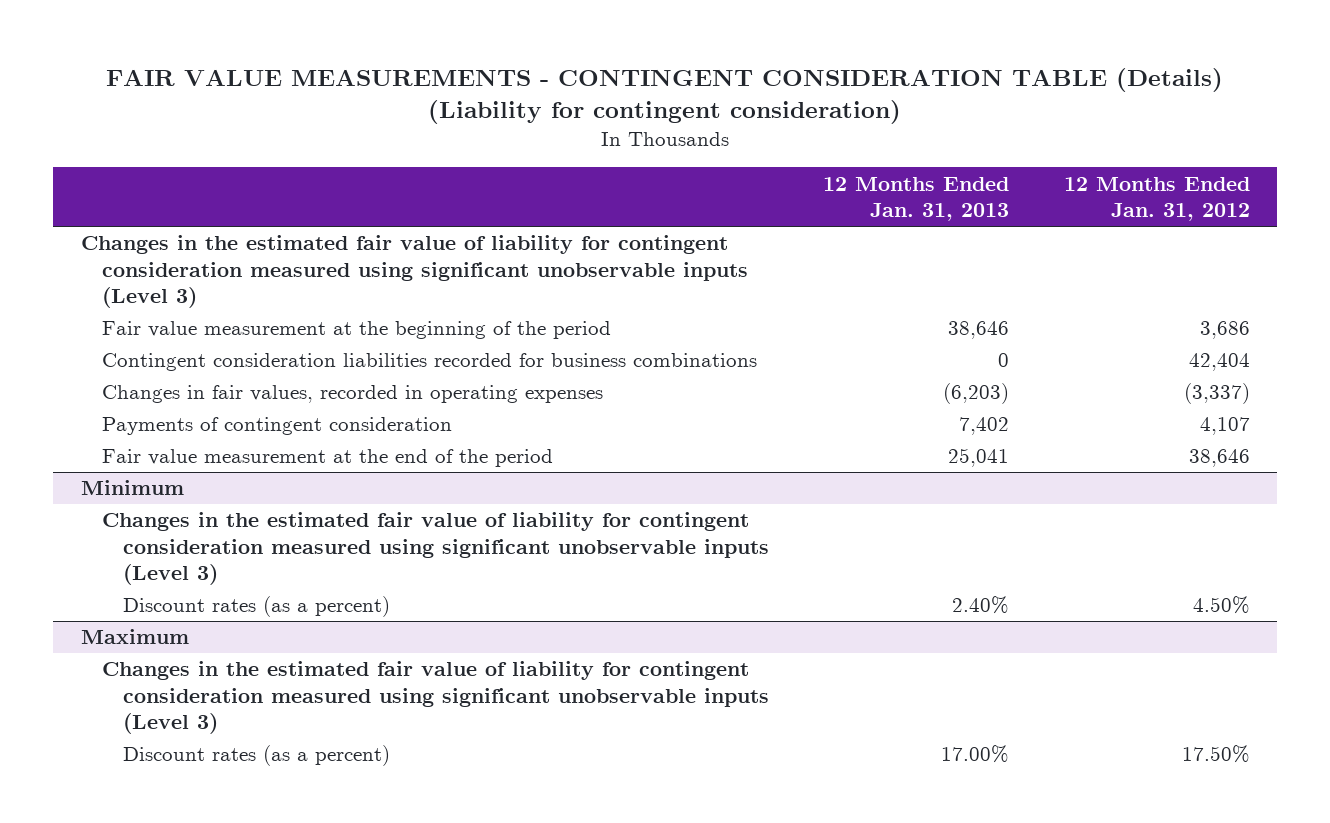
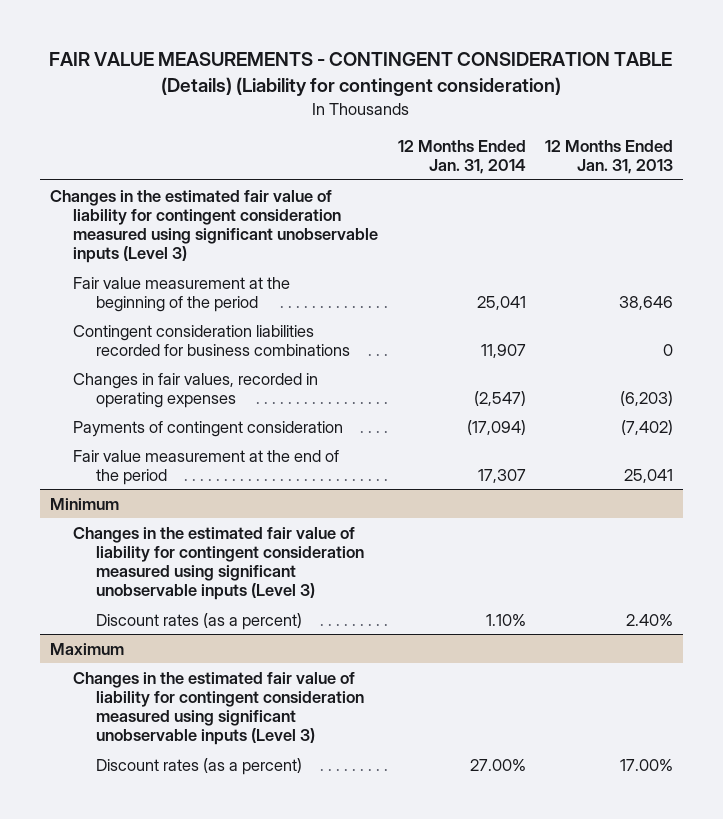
- | 12 Months Ended Jan. 31, 2013 | 12 Months Ended Jan. 31, 2012
+ | 12 Months Ended Jan. 31, 2014 | 12 Months Ended Jan. 31, 2013
- Payments of contingent consideration | 7,402 | 4,107
+ Payments of contingent consideration | (17,094) | (7,402)

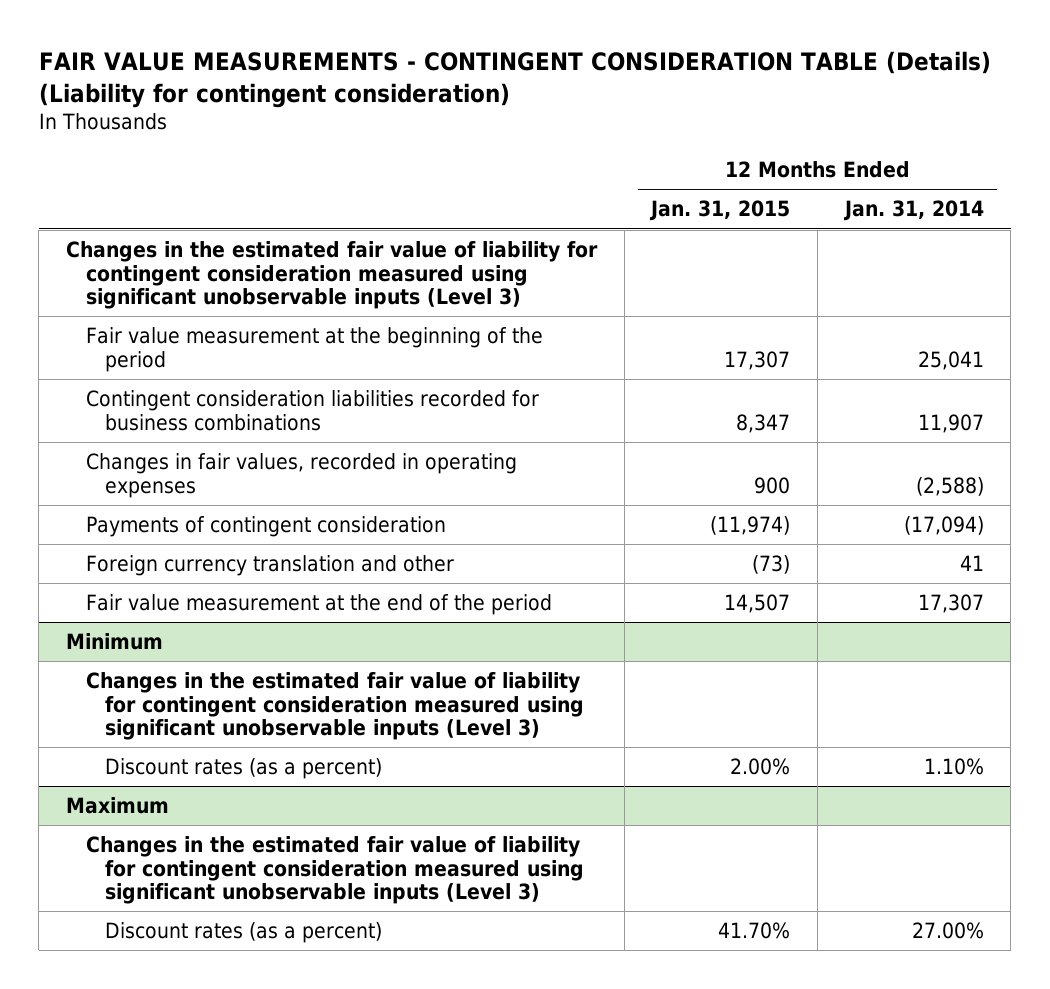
- | 12 Months Ended Jan. 31, 2014 | 12 Months Ended Jan. 31, 2013
+ | 12 Months Ended Jan. 31, 2015 | 12 Months Ended Jan. 31, 2014
- Changes in fair values, recorded in operating expenses | (2,547) | (6,203)
+ Changes in fair values, recorded in operating expenses | 900 | (2,588)
+ Foreign currency translation and other | (73) | 41

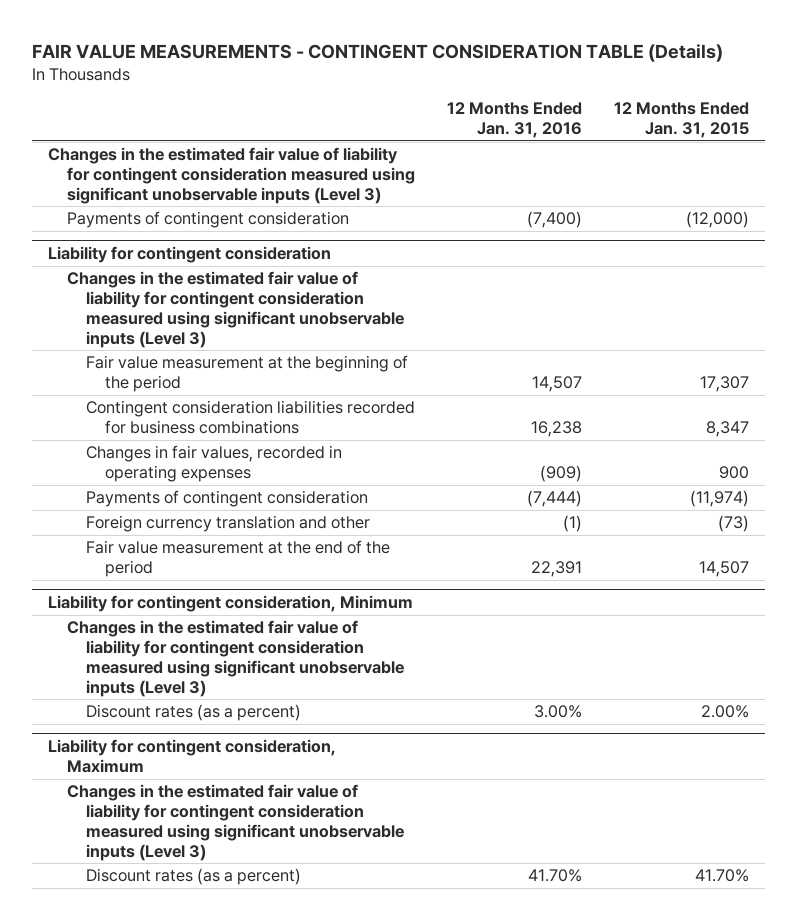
- FAIR VALUE MEASUREMENTS - CONTINGENT CONSIDERATION TABLE (Details) (Liability for contingent consideration)
+ FAIR VALUE MEASUREMENTS - CONTINGENT CONSIDERATION TABLE (Details)
- | 12 Months Ended Jan. 31, 2015 | 12 Months Ended Jan. 31, 2014
+ | 12 Months Ended Jan. 31, 2016 | 12 Months Ended Jan. 31, 2015
+ Payments of contingent consideration | (7,400) | (12,000)
+ Liability for contingent consideration
+ Changes in the estimated fair value of liability for contingent consideration measured using significant unobservable inputs (Level 3)
- Minimum
+ Liability for contingent consideration, Minimum
- Maximum
+ Liability for contingent consideration, Maximum

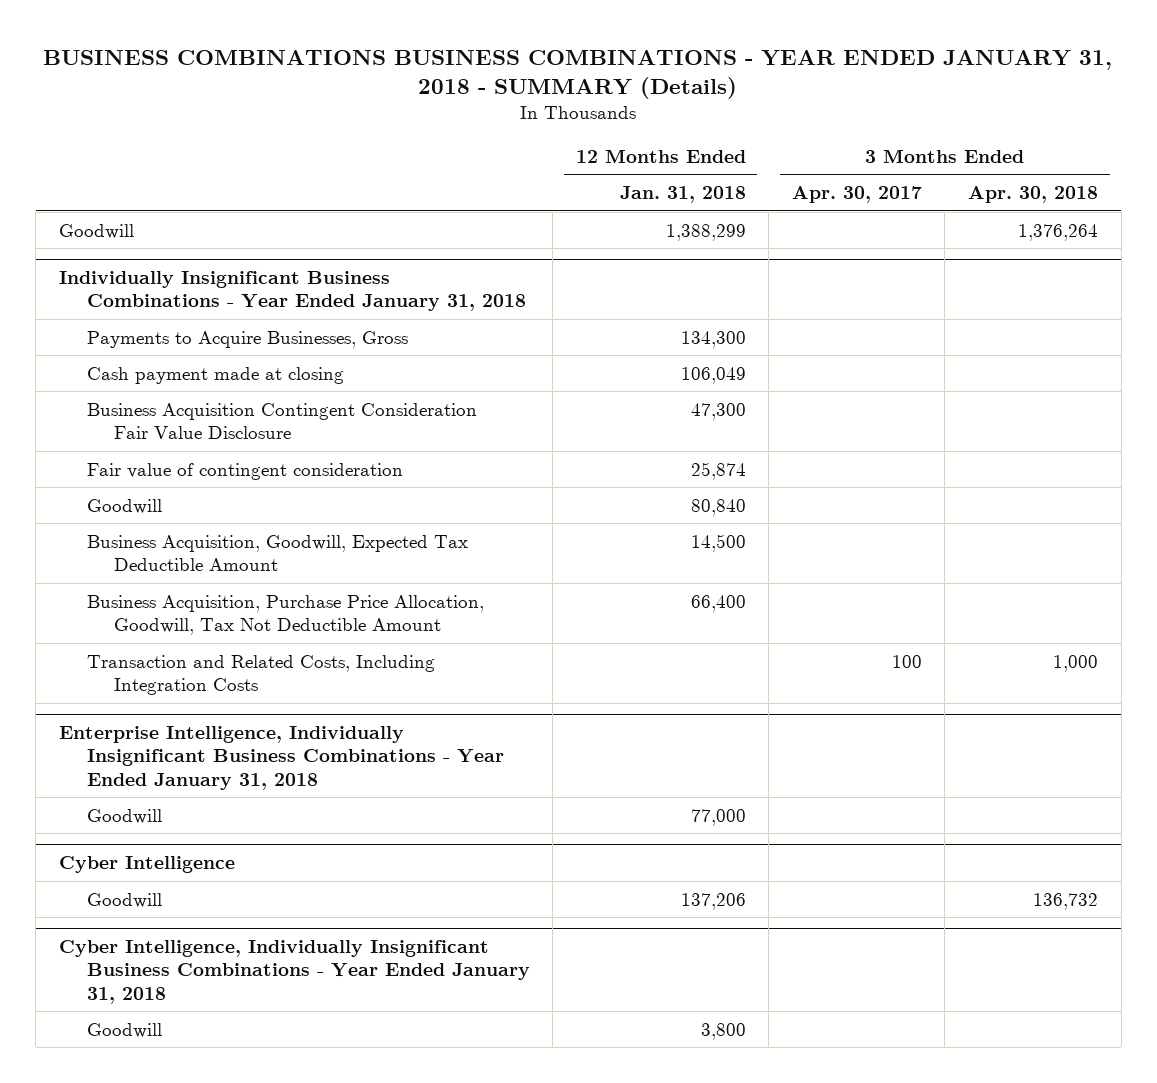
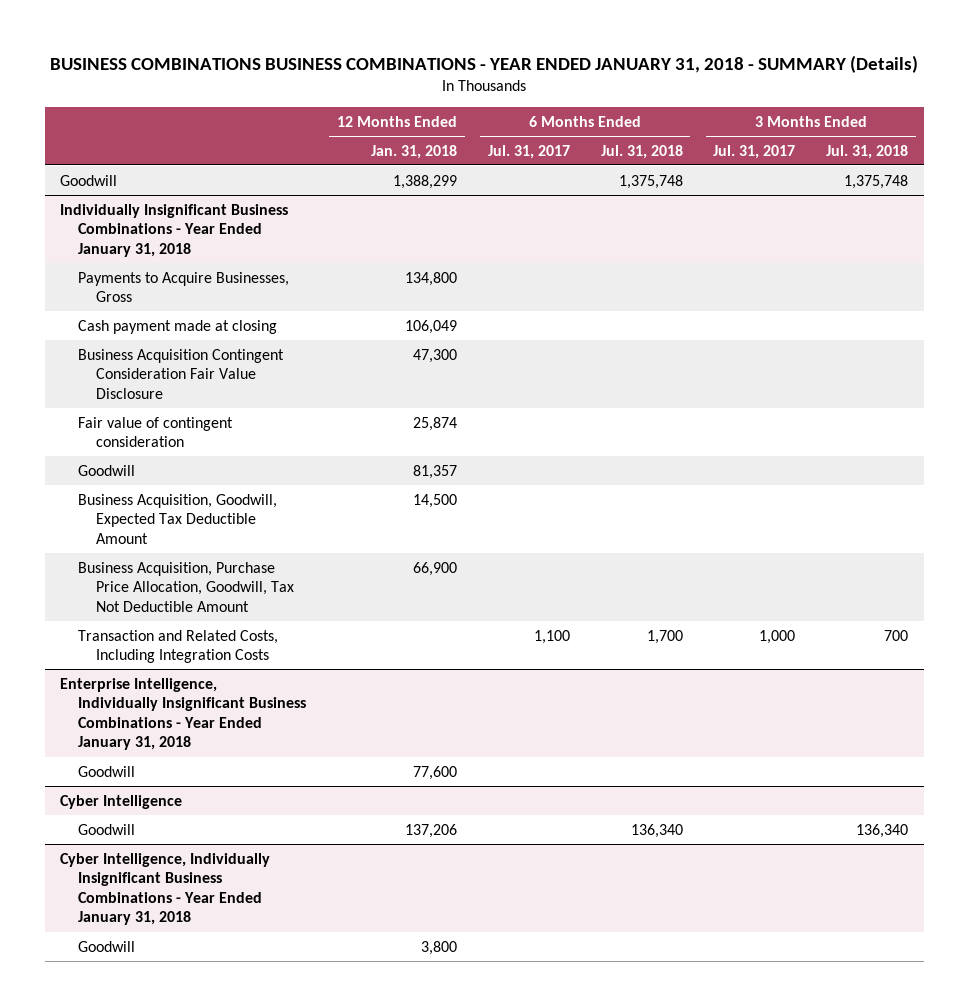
- | 12 Months Ended Jan. 31, 2018 | 3 Months Ended Apr. 30, 2017 | 3 Months Ended Apr. 30, 2018
+ | 12 Months Ended Jan. 31, 2018 | 6 Months Ended Jul. 31, 2017 | 6 Months Ended Jul. 31, 2018 | 3 Months Ended Jul. 31, 2017 | 3 Months Ended Jul. 31, 2018
@ Individually Insignificant Business Combinations - Year Ended January 31, 2018
- Payments to Acquire Businesses, Gross | 134,300 | |
+ Payments to Acquire Businesses, Gross | 134,800 | | | |
- Goodwill | 80,840 | |
+ Goodwill | 81,357 | | | |
- Business Acquisition, Purchase Price Allocation, Goodwill, Tax Not Deductible Amount | 66,400 | |
+ Business Acquisition, Purchase Price Allocation, Goodwill, Tax Not Deductible Amount | 66,900 | | | |
@ Enterprise Intelligence, Individually Insignificant Business Combinations - Year Ended January 31, 2018
- Goodwill | 77,000 | |
+ Goodwill | 77,600 | | | |

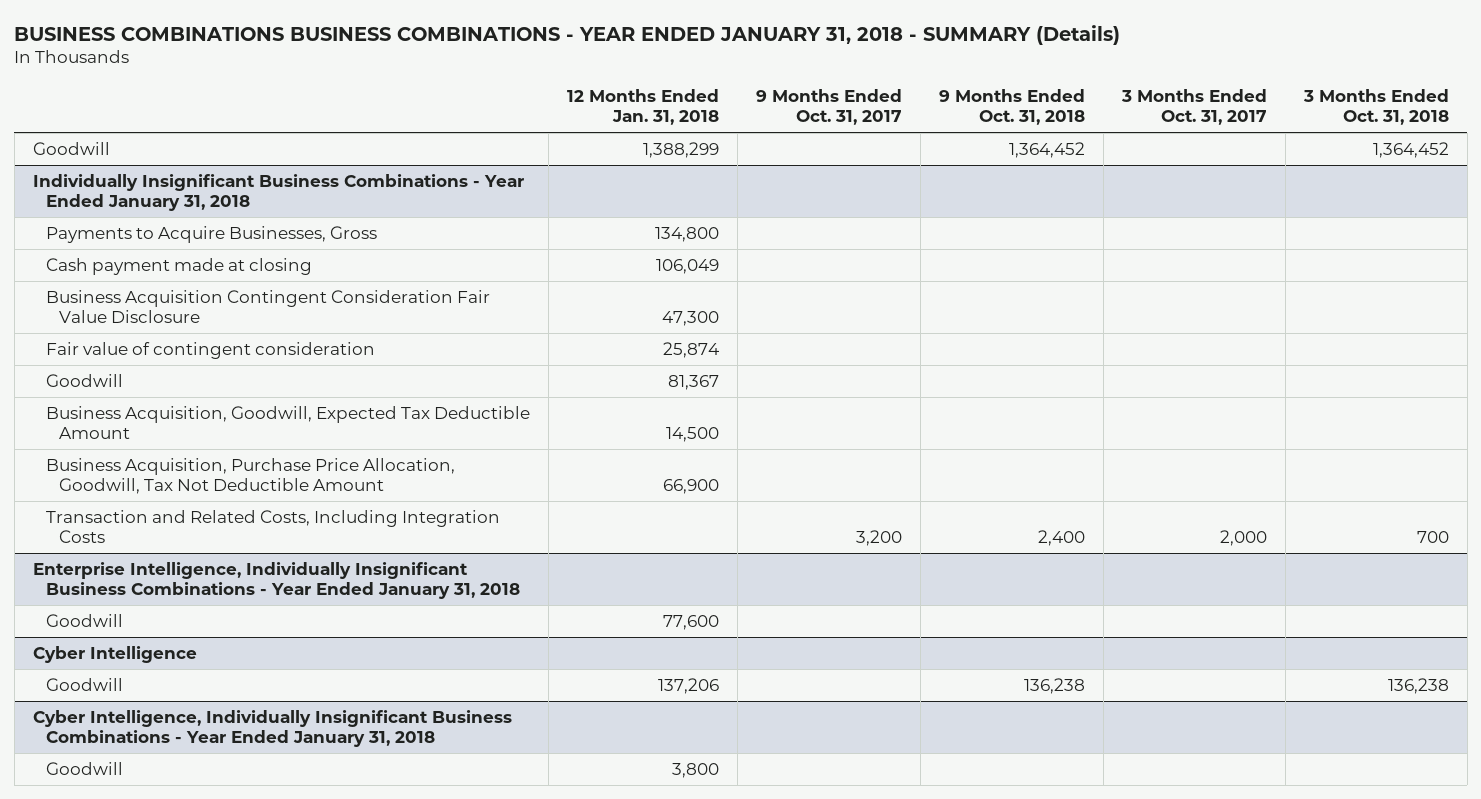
- | 12 Months Ended Jan. 31, 2018 | 6 Months Ended Jul. 31, 2017 | 6 Months Ended Jul. 31, 2018 | 3 Months Ended Jul. 31, 2017 | 3 Months Ended Jul. 31, 2018
+ | 12 Months Ended Jan. 31, 2018 | 9 Months Ended Oct. 31, 2017 | 9 Months Ended Oct. 31, 2018 | 3 Months Ended Oct. 31, 2017 | 3 Months Ended Oct. 31, 2018
@ Individually Insignificant Business Combinations - Year Ended January 31, 2018
- Goodwill | 81,357 | | | |
+ Goodwill | 81,367 | | | |

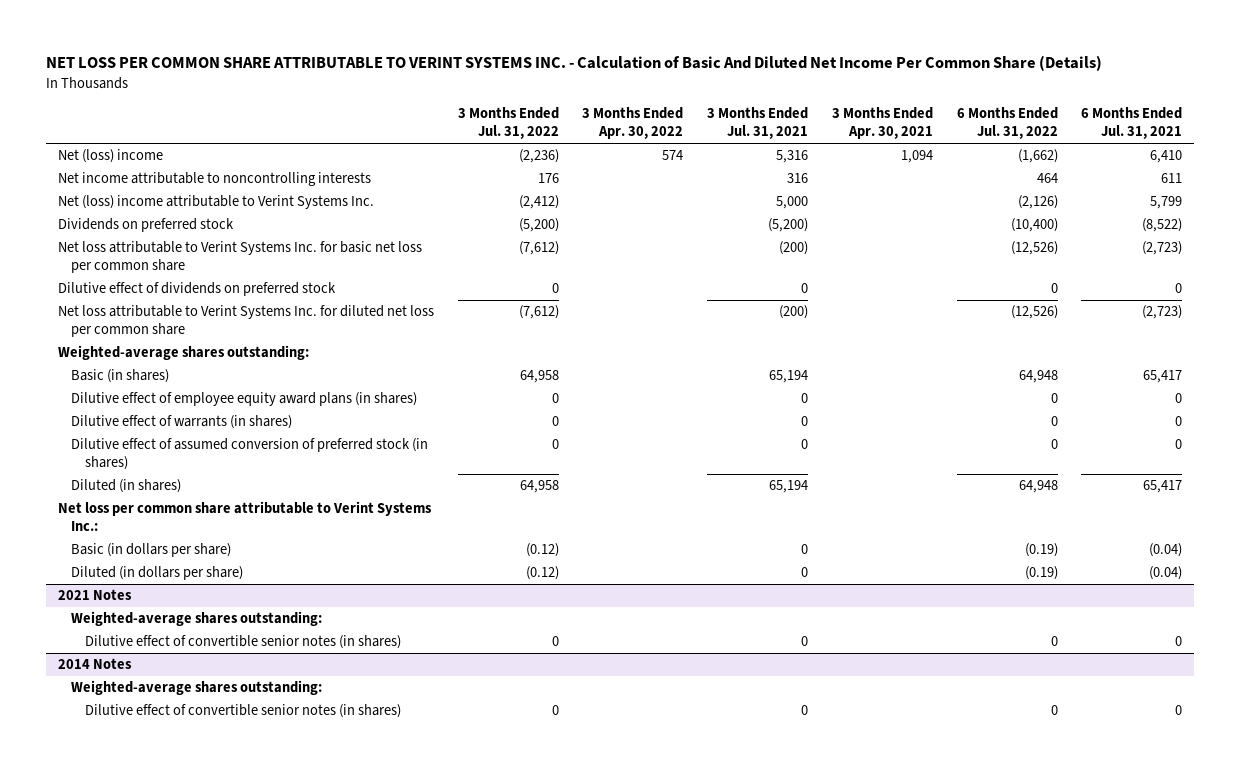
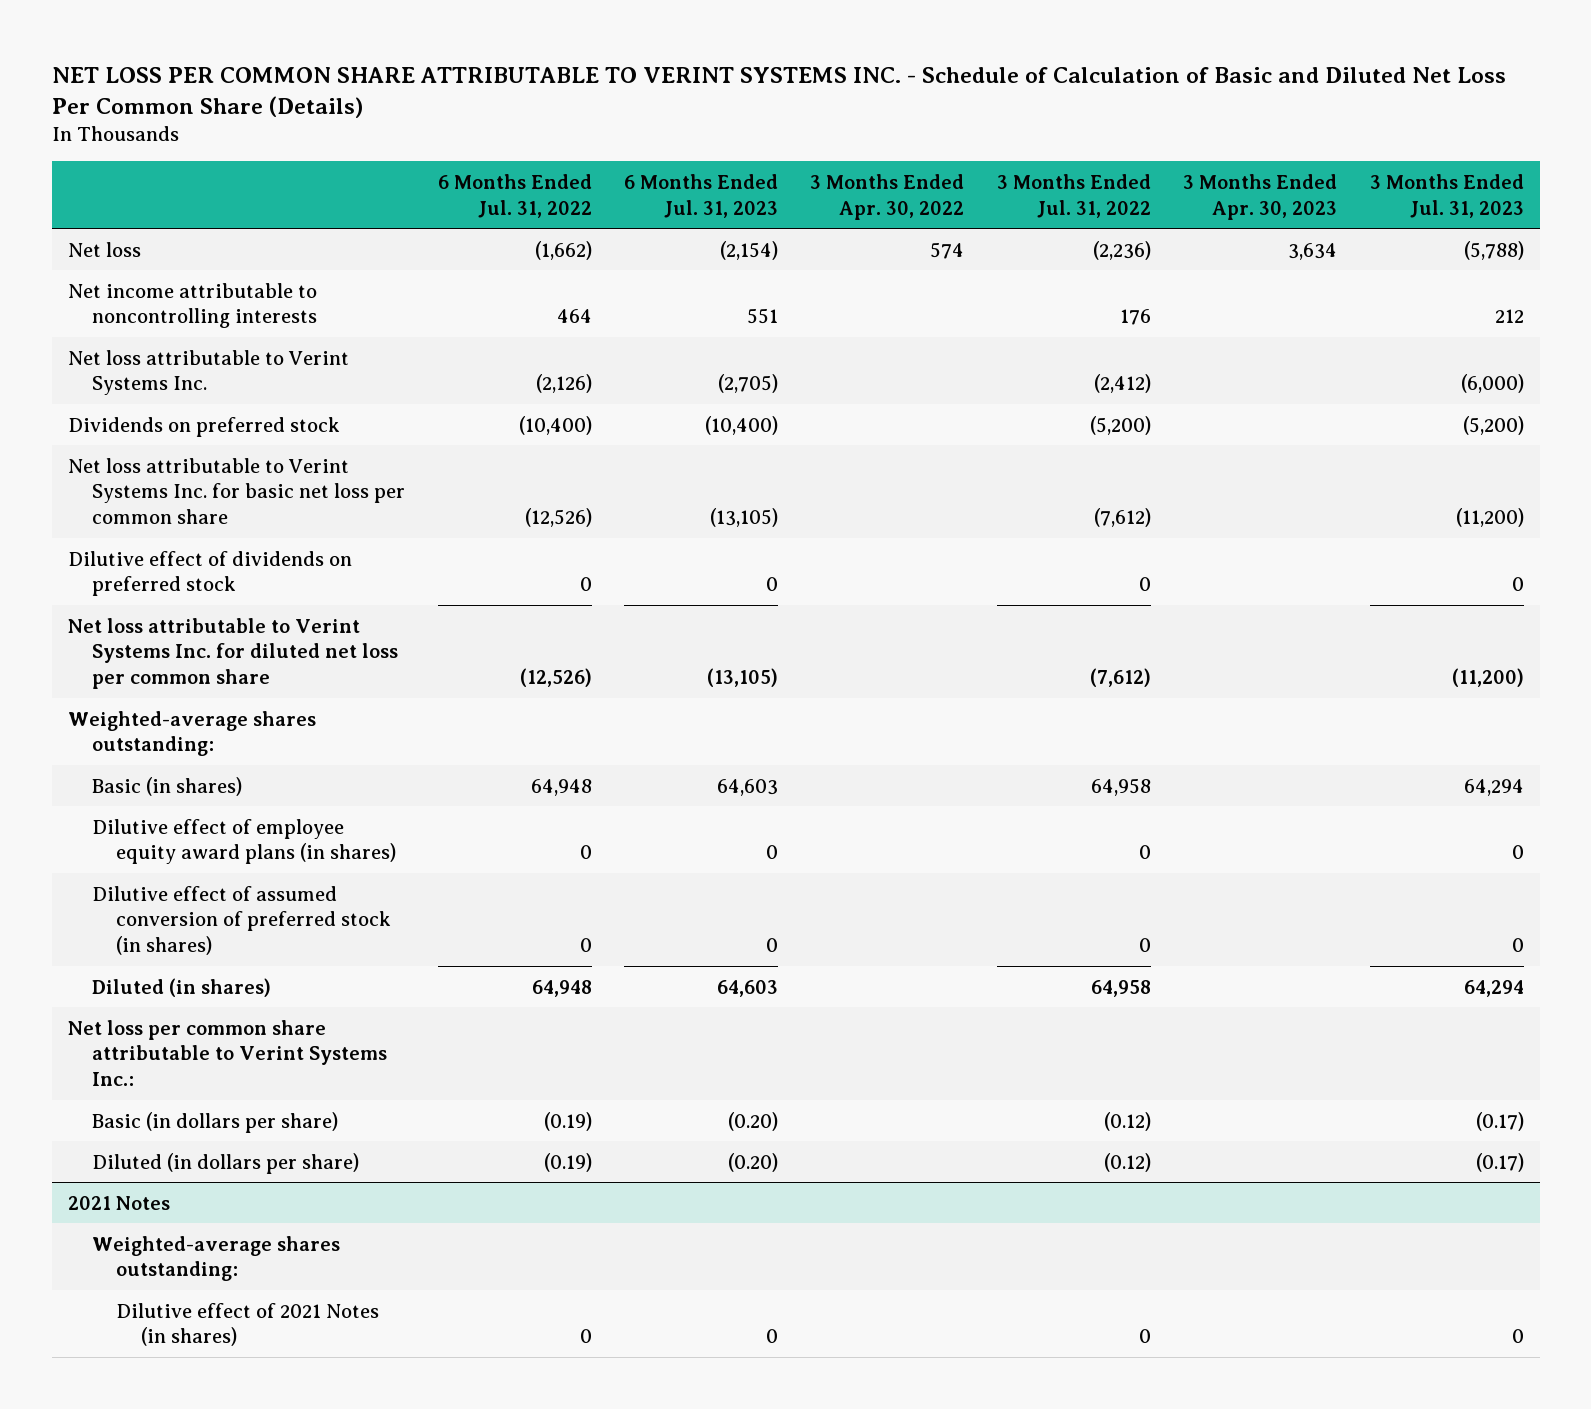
- NET LOSS PER COMMON SHARE ATTRIBUTABLE TO VERINT SYSTEMS INC. - Calculation of Basic And Diluted Net Income Per Common Share (Details)
+ NET LOSS PER COMMON SHARE ATTRIBUTABLE TO VERINT SYSTEMS INC. - Schedule of Calculation of Basic and Diluted Net Loss Per Common Share (Details)
- | 3 Months Ended Jul. 31, 2022 | 3 Months Ended Apr. 30, 2022 | 3 Months Ended Jul. 31, 2021 | 3 Months Ended Apr. 30, 2021 | 6 Months Ended Jul. 31, 2022 | 6 Months Ended Jul. 31, 2021
+ | 6 Months Ended Jul. 31, 2022 | 6 Months Ended Jul. 31, 2023 | 3 Months Ended Apr. 30, 2022 | 3 Months Ended Jul. 31, 2022 | 3 Months Ended Apr. 30, 2023 | 3 Months Ended Jul. 31, 2023
- Net (loss) income | (2,236) | 574 | 5,316 | 1,094 | (1,662) | 6,410
+ Net loss | (1,662) | (2,154) | 574 | (2,236) | 3,634 | (5,788)
- Net (loss) income attributable to Verint Systems Inc. | (2,412) | | 5,000 | | (2,126) | 5,799
+ Net loss attributable to Verint Systems Inc. | (2,126) | (2,705) | | (2,412) | | (6,000)
- Dilutive effect of warrants (in shares) | 0 | | 0 | | 0 | 0
@ 2021 Notes
- Dilutive effect of convertible senior notes (in shares) | 0 | | 0 | | 0 | 0
- 2014 Notes
- Weighted-average shares outstanding:
- Dilutive effect of convertible senior notes (in shares) | 0 | | 0 | | 0 | 0
@ 2021 Notes
+ Dilutive effect of 2021 Notes (in shares) | 0 | 0 | | 0 | | 0

